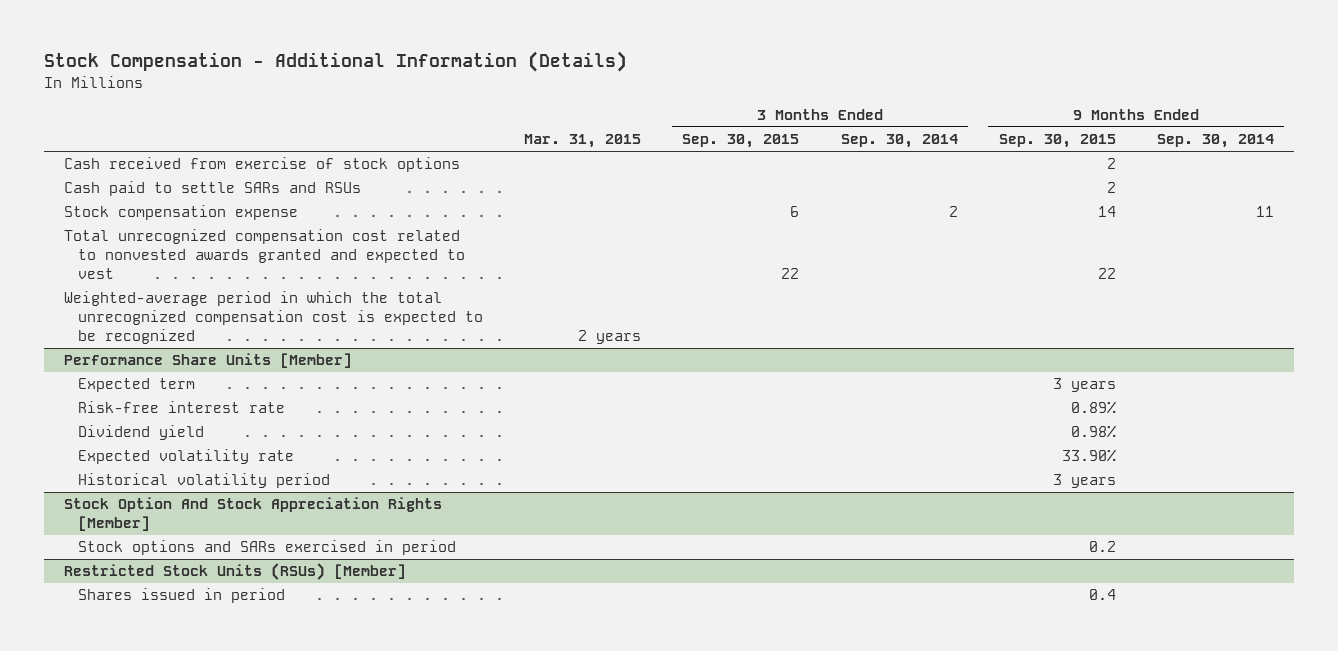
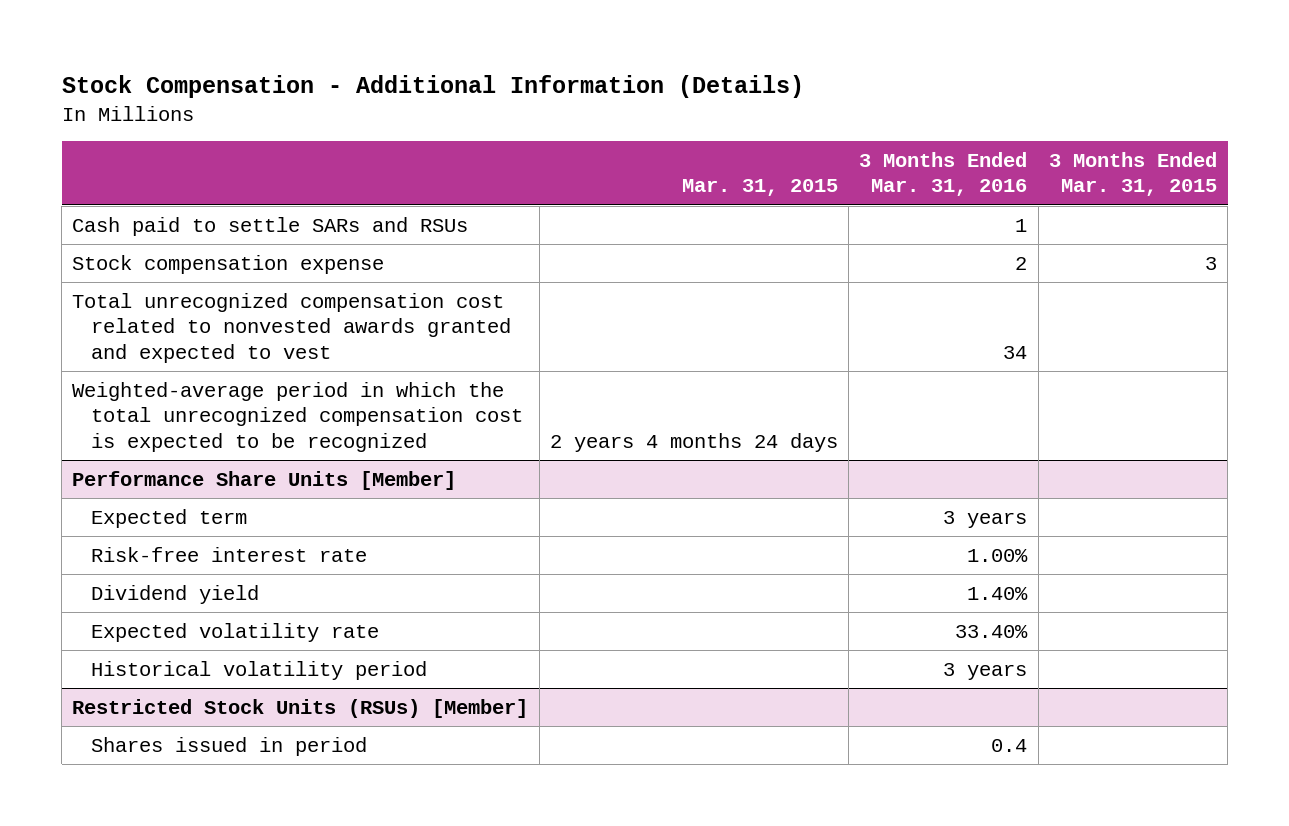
- | Mar. 31, 2015 | 3 Months Ended Sep. 30, 2015 | 3 Months Ended Sep. 30, 2014 | 9 Months Ended Sep. 30, 2015 | 9 Months Ended Sep. 30, 2014
+ | Mar. 31, 2015 | 3 Months Ended Mar. 31, 2016 | 3 Months Ended Mar. 31, 2015
- Cash received from exercise of stock options | | | | 2 |
- Weighted-average period in which the total unrecognized compensation cost is expected to be recognized | 2 years | | | |
+ Weighted-average period in which the total unrecognized compensation cost is expected to be recognized | 2 years 4 months 24 days | |
- Stock Option And Stock Appreciation Rights [Member]
- Stock options and SARs exercised in period | | | | 0.2 |

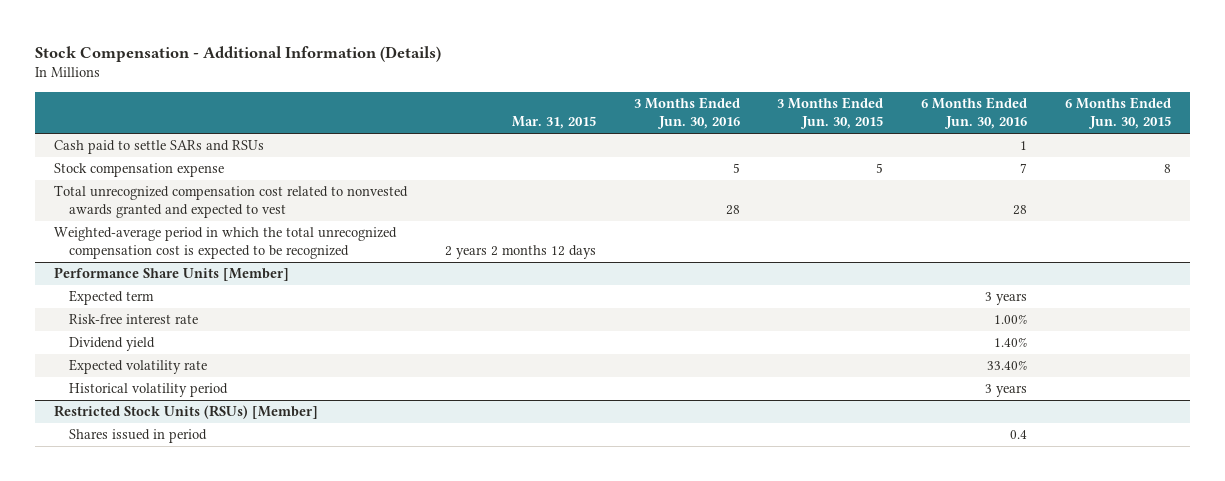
- | Mar. 31, 2015 | 3 Months Ended Mar. 31, 2016 | 3 Months Ended Mar. 31, 2015
+ | Mar. 31, 2015 | 3 Months Ended Jun. 30, 2016 | 3 Months Ended Jun. 30, 2015 | 6 Months Ended Jun. 30, 2016 | 6 Months Ended Jun. 30, 2015
- Weighted-average period in which the total unrecognized compensation cost is expected to be recognized | 2 years 4 months 24 days | |
+ Weighted-average period in which the total unrecognized compensation cost is expected to be recognized | 2 years 2 months 12 days | | | |

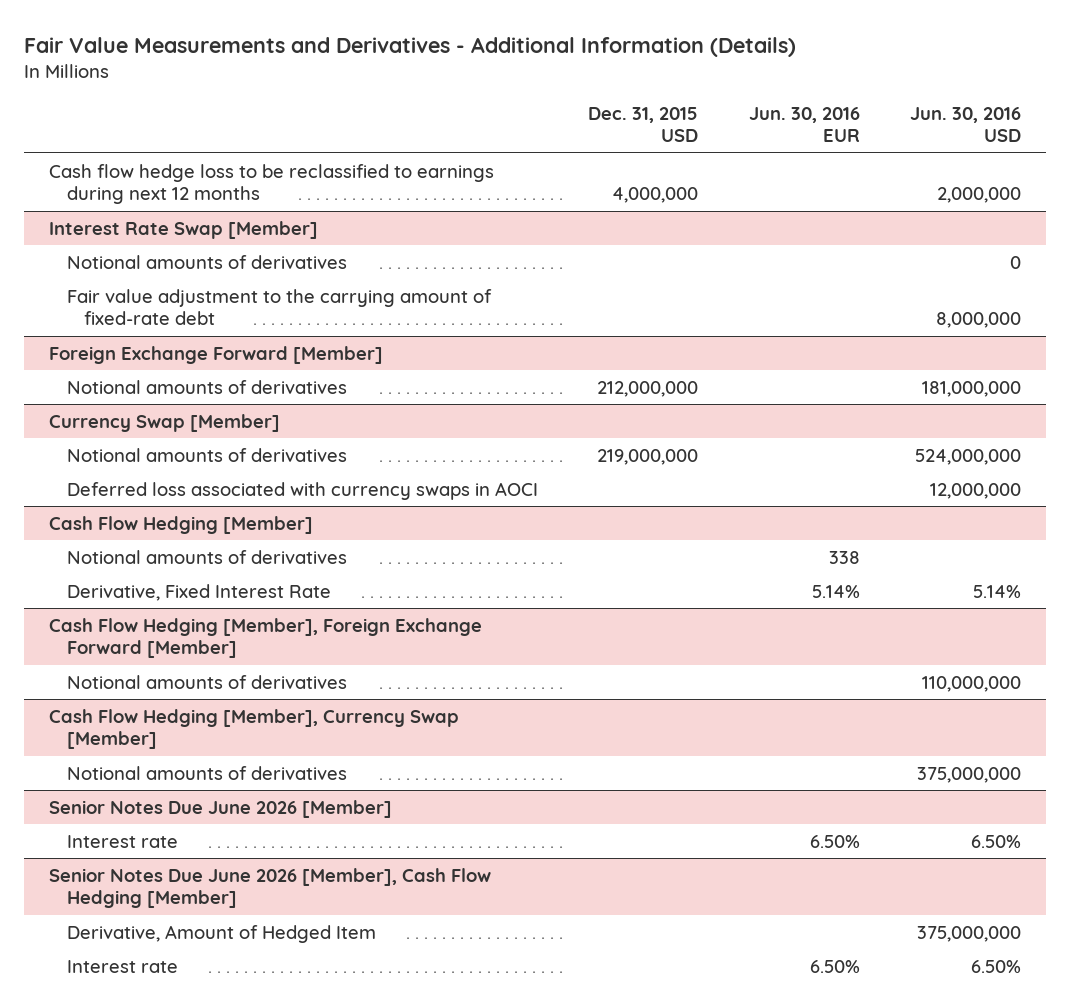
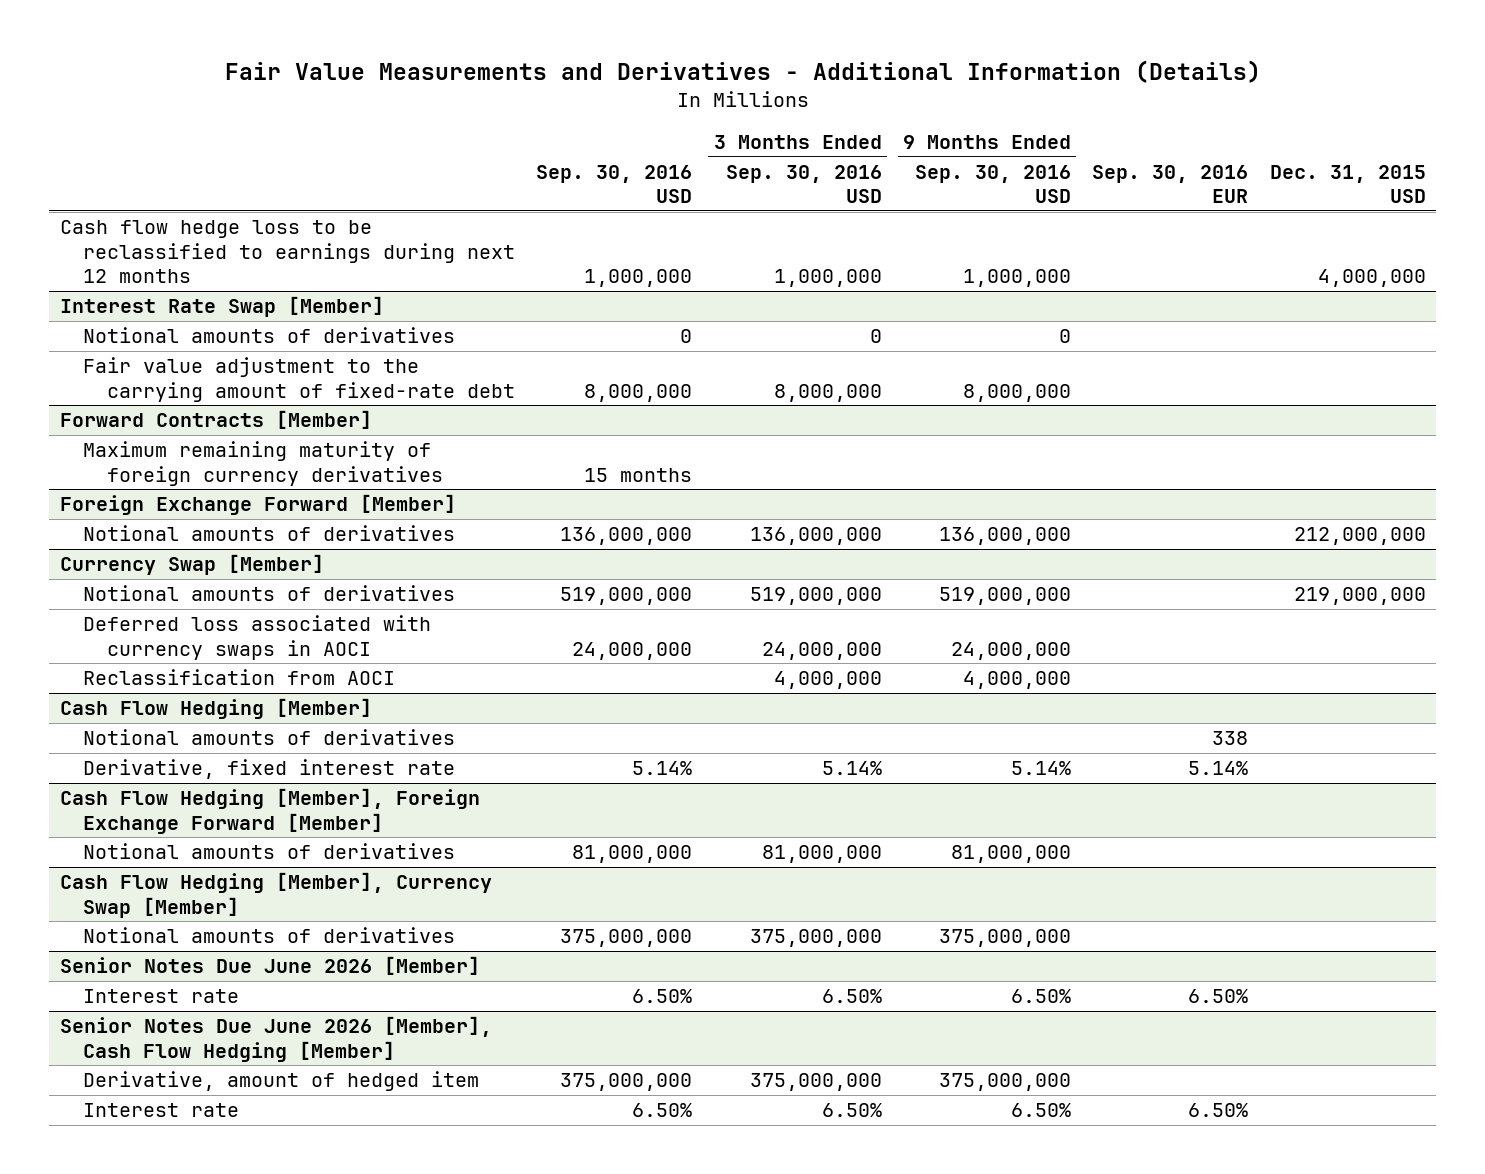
- | Dec. 31, 2015 USD | Jun. 30, 2016 EUR | Jun. 30, 2016 USD
+ | Sep. 30, 2016 USD | 3 Months Ended Sep. 30, 2016 USD | 9 Months Ended Sep. 30, 2016 USD | Sep. 30, 2016 EUR | Dec. 31, 2015 USD
+ Forward Contracts [Member]
+ Maximum remaining maturity of foreign currency derivatives | 15 months | | | |
@ Currency Swap [Member]
+ Reclassification from AOCI | | 4,000,000 | 4,000,000 | |
@ Cash Flow Hedging [Member]
- Derivative, Fixed Interest Rate | | 5.14% | 5.14%
+ Derivative, fixed interest rate | 5.14% | 5.14% | 5.14% | 5.14% |
@ Senior Notes Due June 2026 [Member], Cash Flow Hedging [Member]
- Derivative, Amount of Hedged Item | | | 375,000,000
+ Derivative, amount of hedged item | 375,000,000 | 375,000,000 | 375,000,000 | |

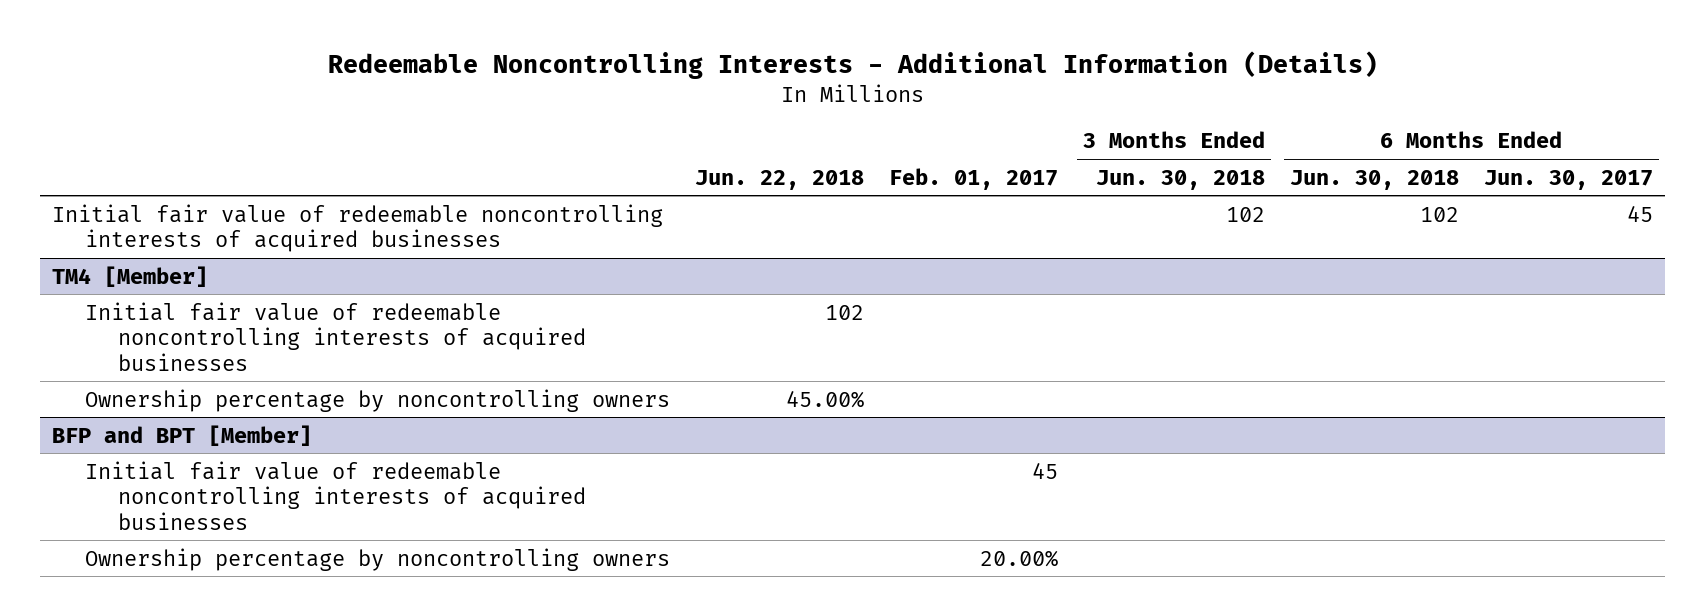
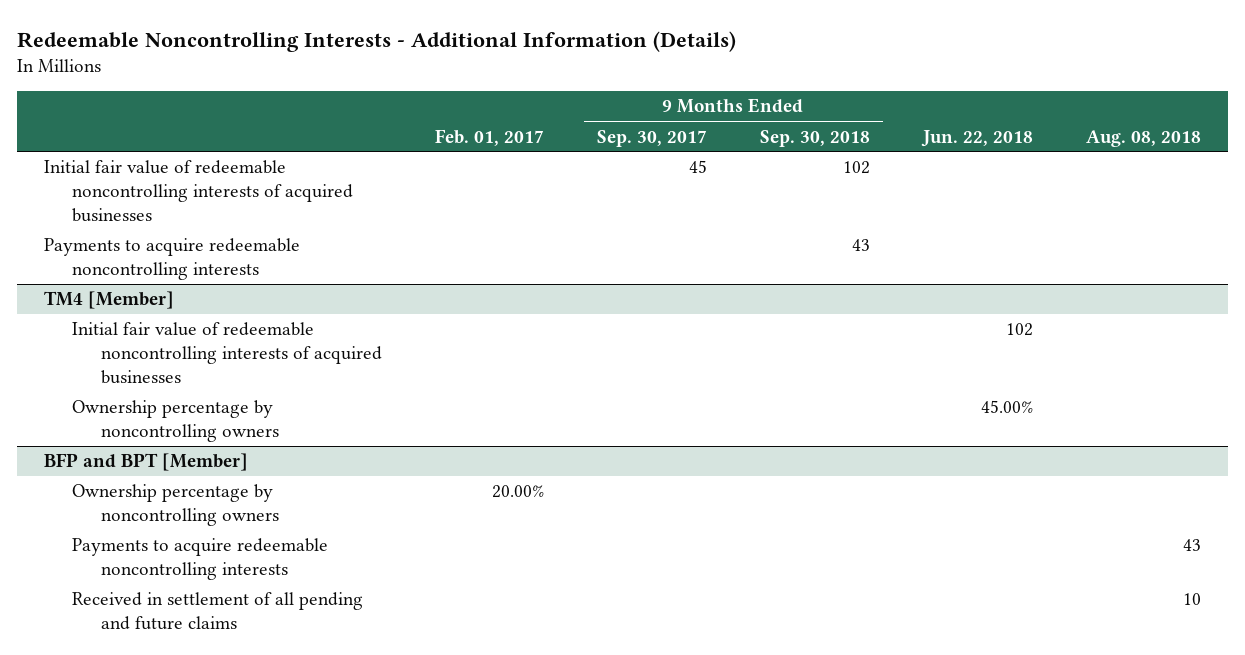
- | Jun. 22, 2018 | Feb. 01, 2017 | 3 Months Ended Jun. 30, 2018 | 6 Months Ended Jun. 30, 2018 | 6 Months Ended Jun. 30, 2017
+ | Feb. 01, 2017 | 9 Months Ended Sep. 30, 2017 | 9 Months Ended Sep. 30, 2018 | Jun. 22, 2018 | Aug. 08, 2018
+ Payments to acquire redeemable noncontrolling interests | | | 43 | |
@ BFP and BPT [Member]
- Initial fair value of redeemable noncontrolling interests of acquired businesses | | 45 | | |
+ Payments to acquire redeemable noncontrolling interests | | | | | 43
+ Received in settlement of all pending and future claims | | | | | 10

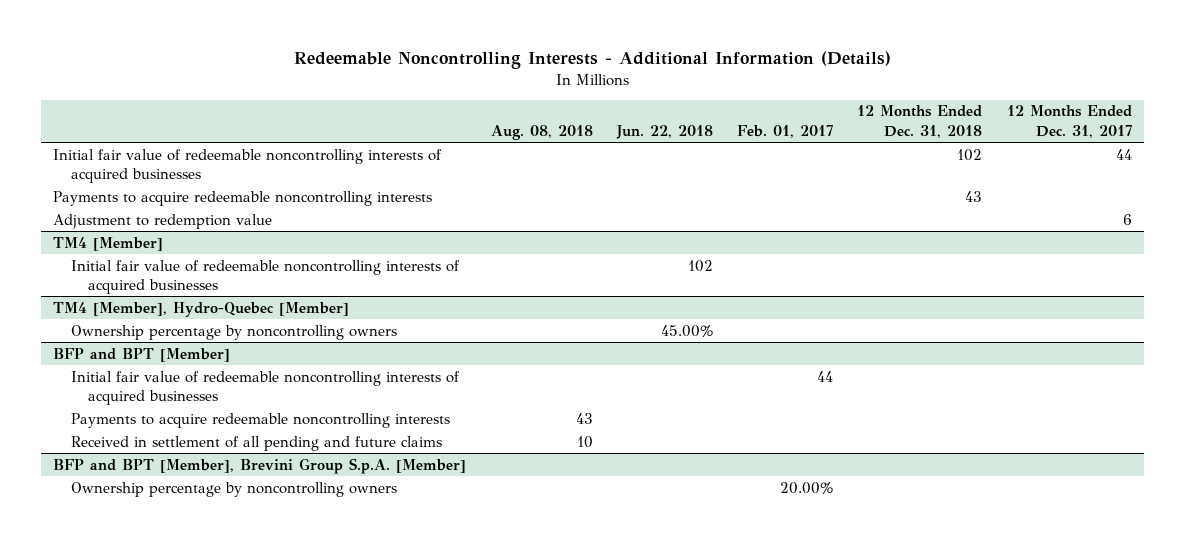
- | Feb. 01, 2017 | 9 Months Ended Sep. 30, 2017 | 9 Months Ended Sep. 30, 2018 | Jun. 22, 2018 | Aug. 08, 2018
+ | Aug. 08, 2018 | Jun. 22, 2018 | Feb. 01, 2017 | 12 Months Ended Dec. 31, 2018 | 12 Months Ended Dec. 31, 2017
+ Adjustment to redemption value | | | | | 6
@ TM4 [Member]
- Ownership percentage by noncontrolling owners | | | | 45.00% |
+ TM4 [Member], Hydro-Quebec [Member]
+ Ownership percentage by noncontrolling owners | | 45.00% | | |
@ BFP and BPT [Member]
- Ownership percentage by noncontrolling owners | 20.00% | | | |
+ Initial fair value of redeemable noncontrolling interests of acquired businesses | | | 44 | |
+ BFP and BPT [Member], Brevini Group S.p.A. [Member]
+ Ownership percentage by noncontrolling owners | | | 20.00% | |

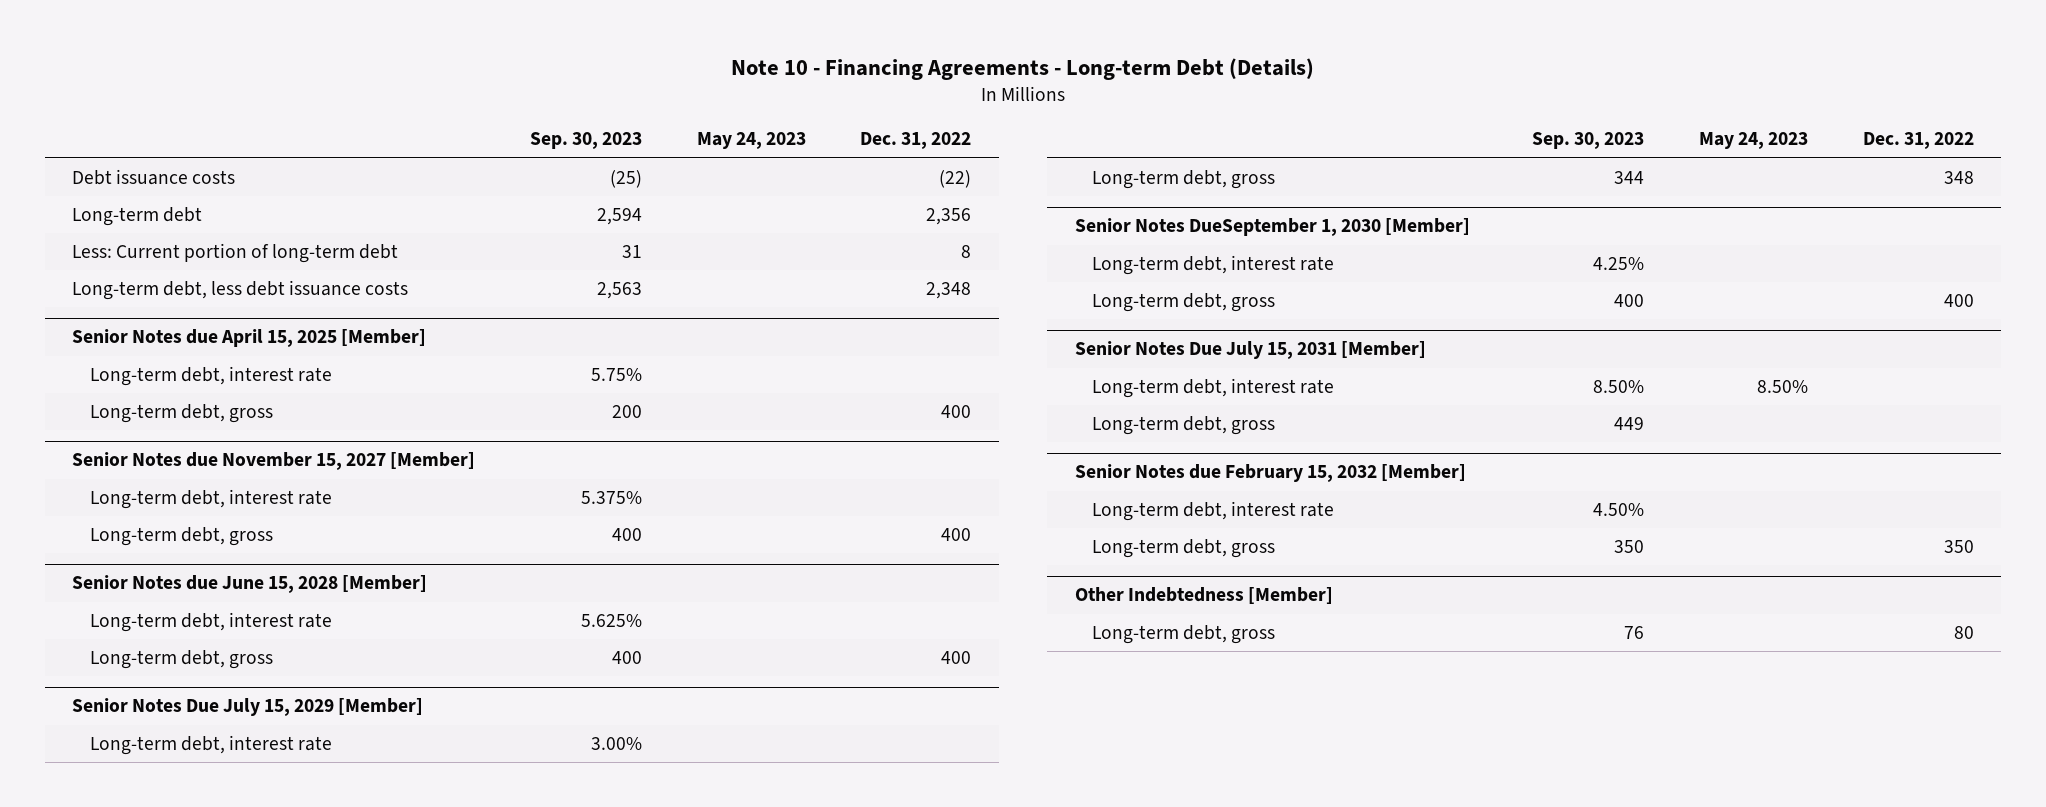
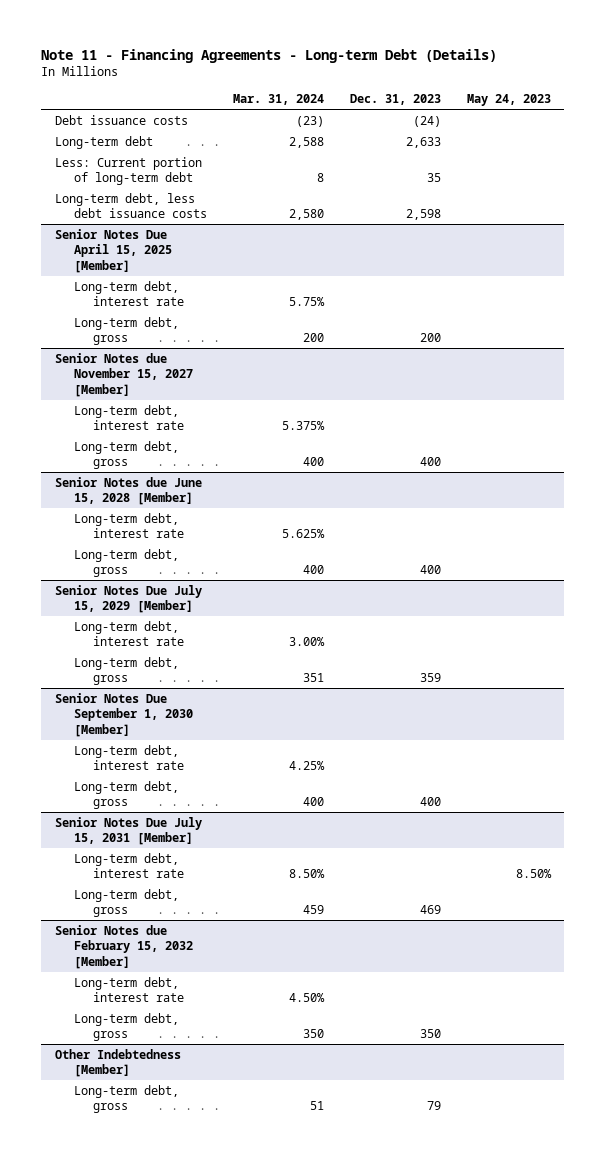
- Note 10 - Financing Agreements - Long-term Debt (Details)
+ Note 11 - Financing Agreements - Long-term Debt (Details)
- | Sep. 30, 2023 | May 24, 2023 | Dec. 31, 2022
+ | Mar. 31, 2024 | Dec. 31, 2023 | May 24, 2023
- Senior Notes due April 15, 2025 [Member]
+ Senior Notes Due April 15, 2025 [Member]
- Senior Notes DueSeptember 1, 2030 [Member]
+ Senior Notes Due September 1, 2030 [Member]

